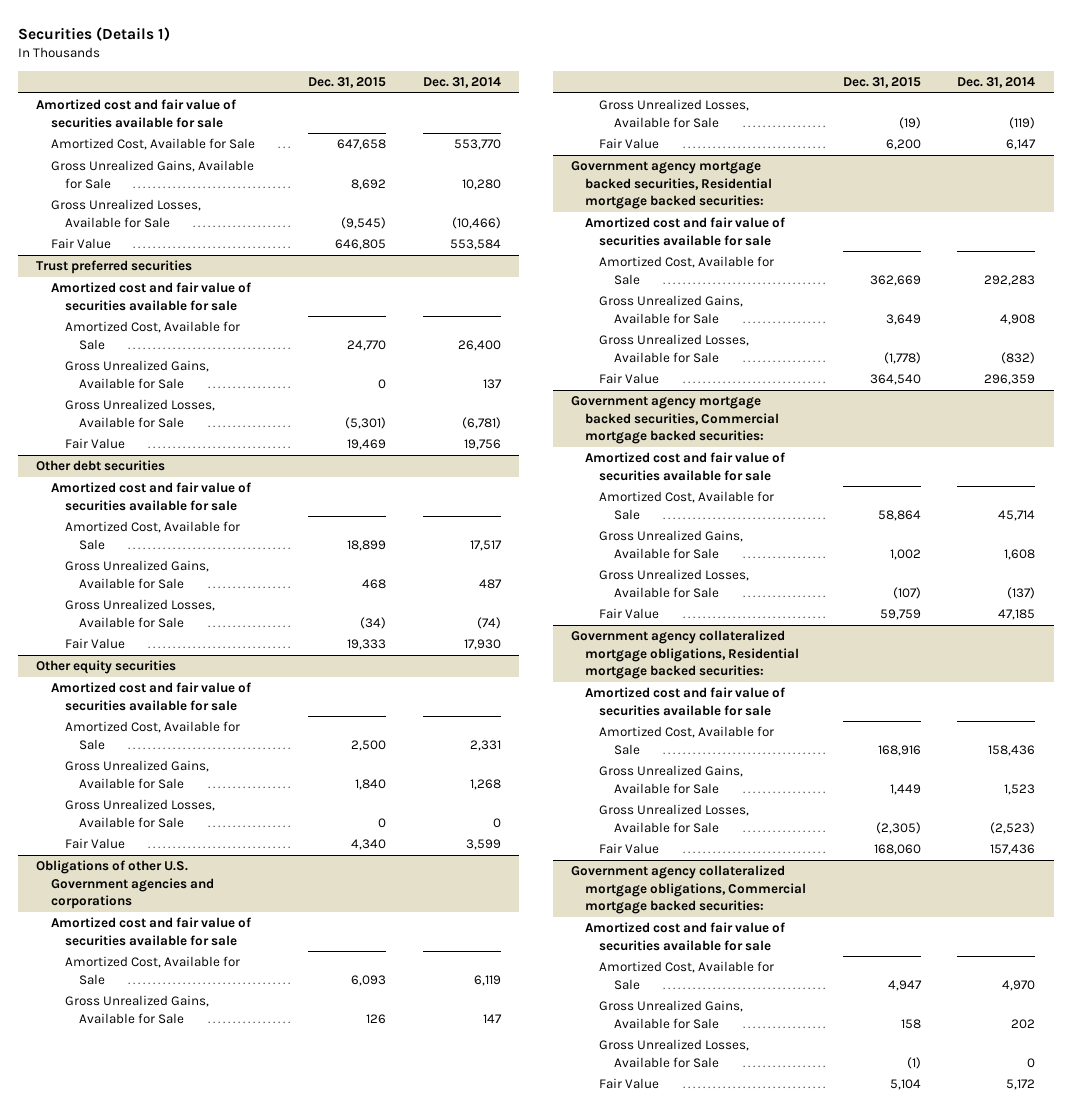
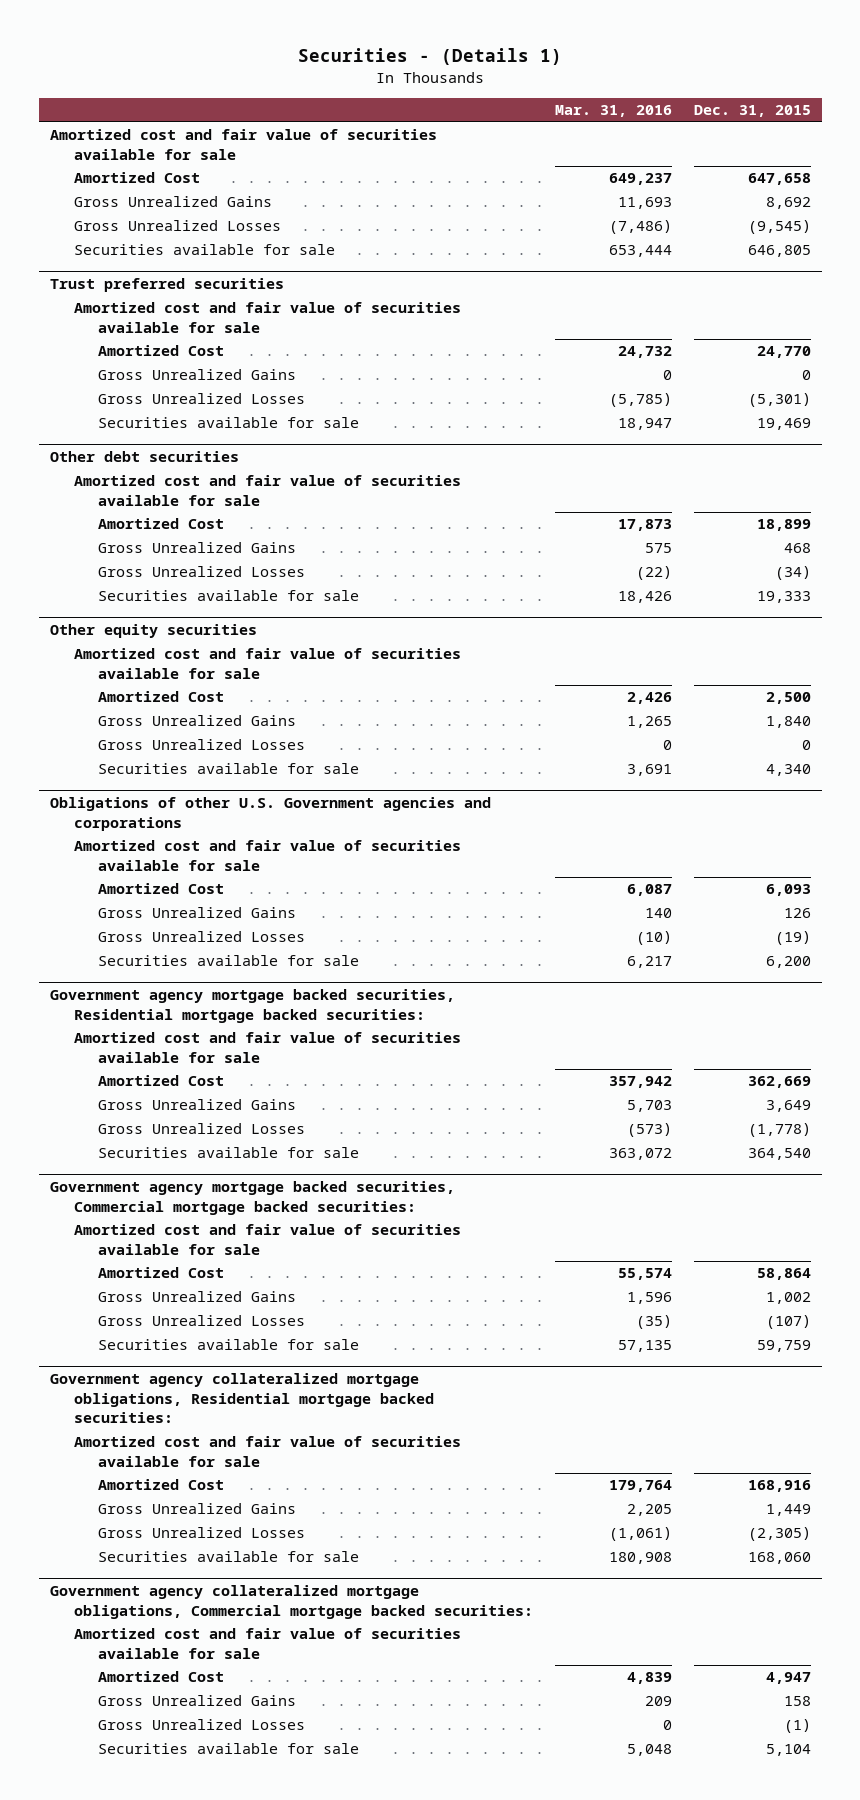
- Securities (Details 1)
+ Securities - (Details 1)
- | Dec. 31, 2015 | Dec. 31, 2014
+ | Mar. 31, 2016 | Dec. 31, 2015
- Amortized Cost, Available for Sale | 647,658 | 553,770
- Gross Unrealized Gains, Available for Sale | 8,692 | 10,280
- Gross Unrealized Losses, Available for Sale | (9,545) | (10,466)
- Fair Value | 646,805 | 553,584
+ Amortized Cost | 649,237 | 647,658
+ Gross Unrealized Gains | 11,693 | 8,692
+ Gross Unrealized Losses | (7,486) | (9,545)
+ Securities available for sale | 653,444 | 646,805
@ Trust preferred securities
- Amortized Cost, Available for Sale | 24,770 | 26,400
- Gross Unrealized Gains, Available for Sale | 0 | 137
- Gross Unrealized Losses, Available for Sale | (5,301) | (6,781)
- Fair Value | 19,469 | 19,756
+ Amortized Cost | 24,732 | 24,770
+ Gross Unrealized Gains | 0 | 0
+ Gross Unrealized Losses | (5,785) | (5,301)
+ Securities available for sale | 18,947 | 19,469
@ Other debt securities
- Amortized Cost, Available for Sale | 18,899 | 17,517
- Gross Unrealized Gains, Available for Sale | 468 | 487
- Gross Unrealized Losses, Available for Sale | (34) | (74)
- Fair Value | 19,333 | 17,930
+ Amortized Cost | 17,873 | 18,899
+ Gross Unrealized Gains | 575 | 468
+ Gross Unrealized Losses | (22) | (34)
+ Securities available for sale | 18,426 | 19,333
@ Other equity securities
- Amortized Cost, Available for Sale | 2,500 | 2,331
- Gross Unrealized Gains, Available for Sale | 1,840 | 1,268
- Gross Unrealized Losses, Available for Sale | 0 | 0
- Fair Value | 4,340 | 3,599
+ Amortized Cost | 2,426 | 2,500
+ Gross Unrealized Gains | 1,265 | 1,840
+ Gross Unrealized Losses | 0 | 0
+ Securities available for sale | 3,691 | 4,340
@ Obligations of other U.S. Government agencies and corporations
- Amortized Cost, Available for Sale | 6,093 | 6,119
- Gross Unrealized Gains, Available for Sale | 126 | 147
- Gross Unrealized Losses, Available for Sale | (19) | (119)
- Fair Value | 6,200 | 6,147
+ Amortized Cost | 6,087 | 6,093
+ Gross Unrealized Gains | 140 | 126
+ Gross Unrealized Losses | (10) | (19)
+ Securities available for sale | 6,217 | 6,200
@ Government agency mortgage backed securities, Residential mortgage backed securities:
- Amortized Cost, Available for Sale | 362,669 | 292,283
- Gross Unrealized Gains, Available for Sale | 3,649 | 4,908
- Gross Unrealized Losses, Available for Sale | (1,778) | (832)
- Fair Value | 364,540 | 296,359
+ Amortized Cost | 357,942 | 362,669
+ Gross Unrealized Gains | 5,703 | 3,649
+ Gross Unrealized Losses | (573) | (1,778)
+ Securities available for sale | 363,072 | 364,540
@ Government agency mortgage backed securities, Commercial mortgage backed securities:
- Amortized Cost, Available for Sale | 58,864 | 45,714
- Gross Unrealized Gains, Available for Sale | 1,002 | 1,608
- Gross Unrealized Losses, Available for Sale | (107) | (137)
- Fair Value | 59,759 | 47,185
+ Amortized Cost | 55,574 | 58,864
+ Gross Unrealized Gains | 1,596 | 1,002
+ Gross Unrealized Losses | (35) | (107)
+ Securities available for sale | 57,135 | 59,759
@ Government agency collateralized mortgage obligations, Residential mortgage backed securities:
- Amortized Cost, Available for Sale | 168,916 | 158,436
- Gross Unrealized Gains, Available for Sale | 1,449 | 1,523
- Gross Unrealized Losses, Available for Sale | (2,305) | (2,523)
- Fair Value | 168,060 | 157,436
+ Amortized Cost | 179,764 | 168,916
+ Gross Unrealized Gains | 2,205 | 1,449
+ Gross Unrealized Losses | (1,061) | (2,305)
+ Securities available for sale | 180,908 | 168,060
@ Government agency collateralized mortgage obligations, Commercial mortgage backed securities:
- Amortized Cost, Available for Sale | 4,947 | 4,970
- Gross Unrealized Gains, Available for Sale | 158 | 202
- Gross Unrealized Losses, Available for Sale | (1) | 0
- Fair Value | 5,104 | 5,172
+ Amortized Cost | 4,839 | 4,947
+ Gross Unrealized Gains | 209 | 158
+ Gross Unrealized Losses | 0 | (1)
+ Securities available for sale | 5,048 | 5,104

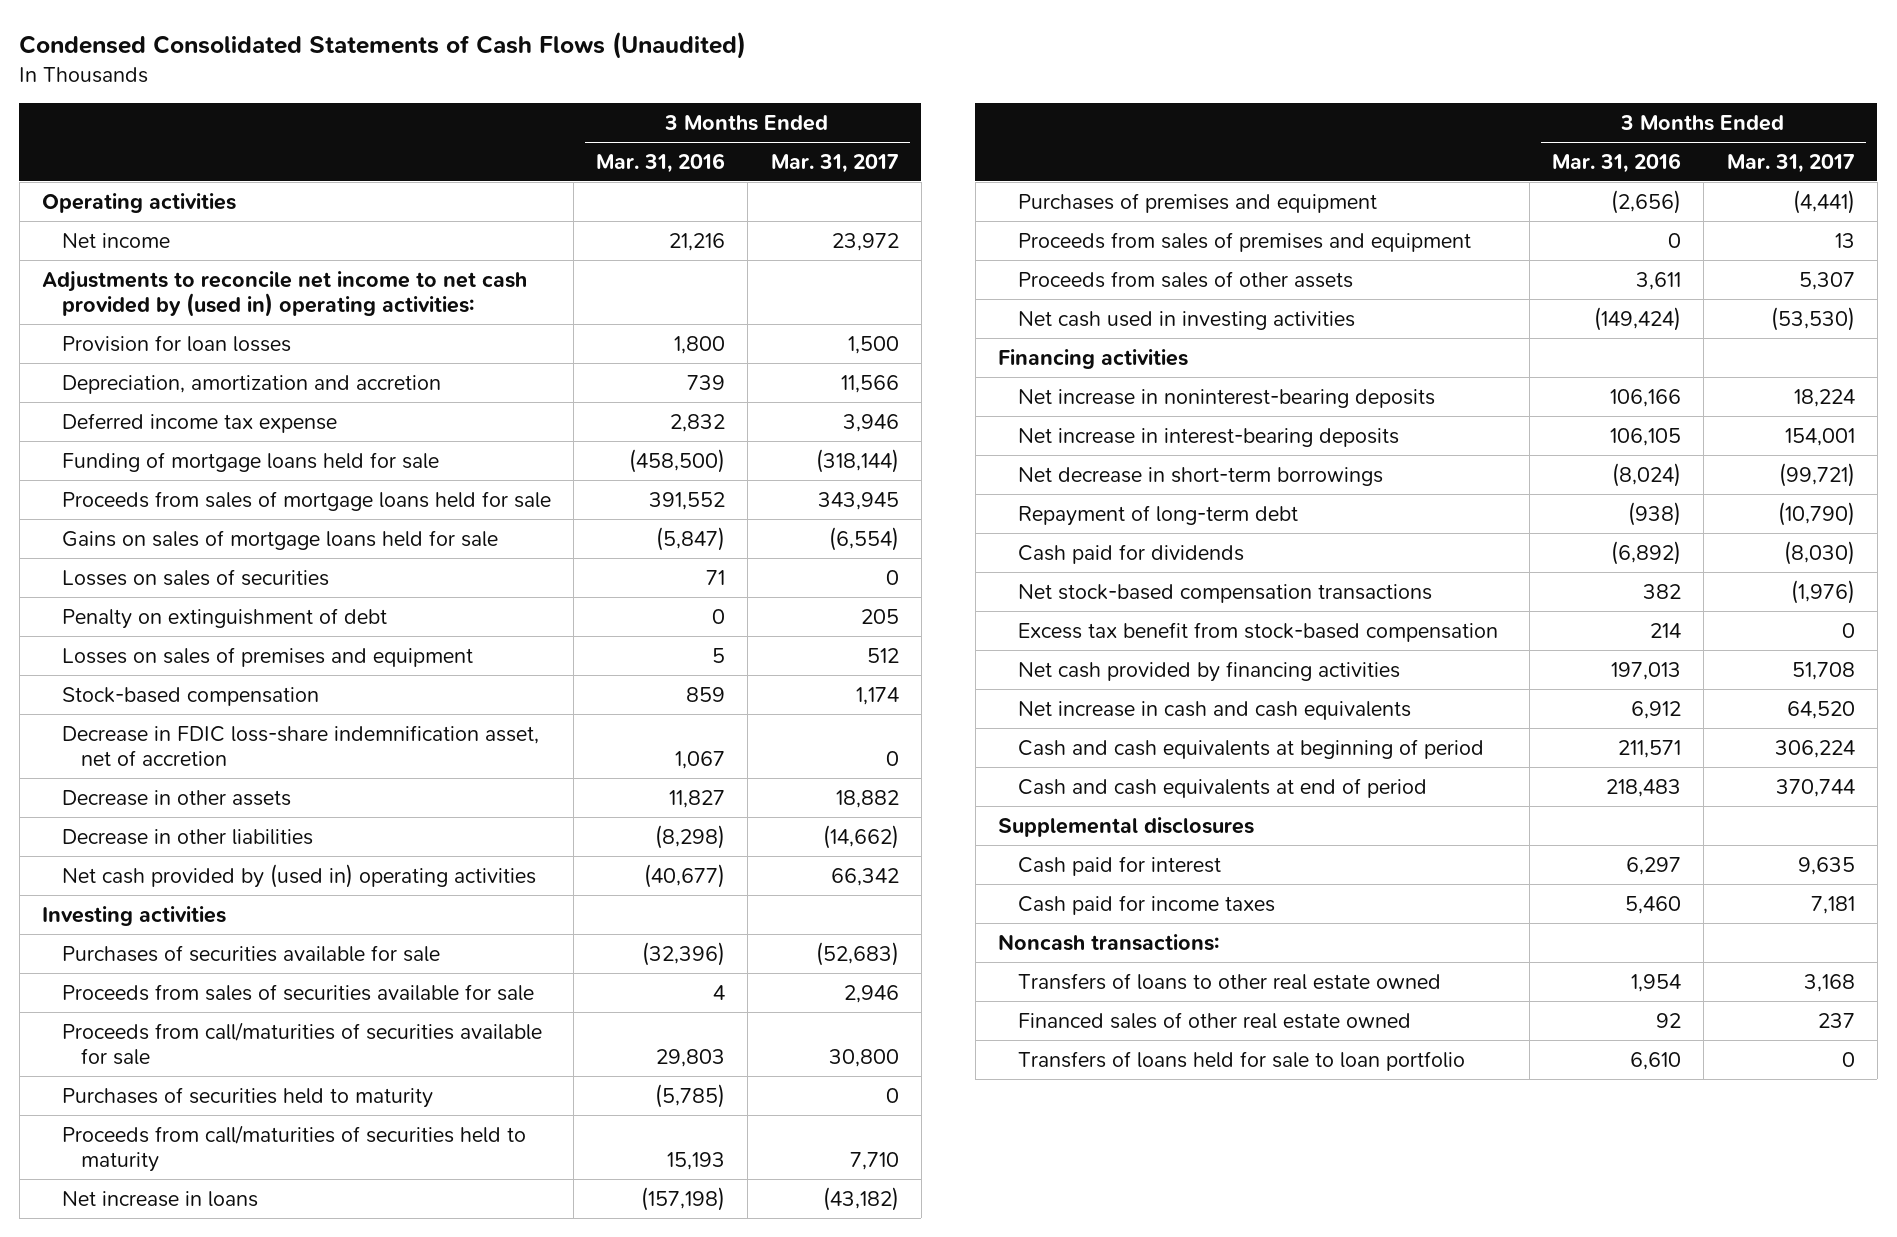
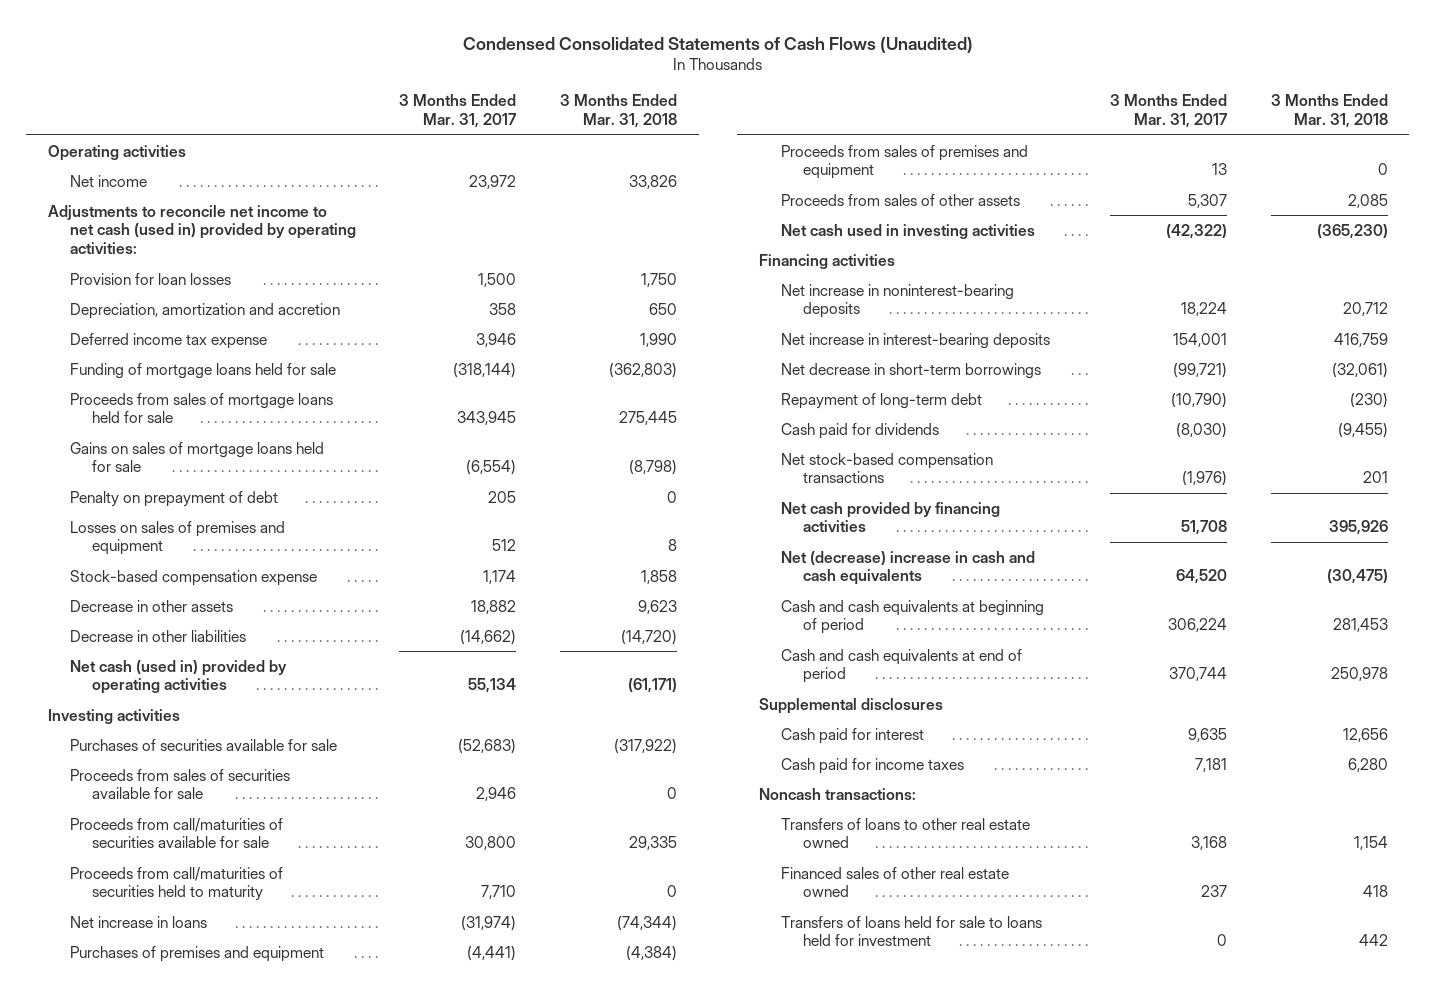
- | 3 Months Ended Mar. 31, 2016 | 3 Months Ended Mar. 31, 2017
+ | 3 Months Ended Mar. 31, 2017 | 3 Months Ended Mar. 31, 2018
- Adjustments to reconcile net income to net cash provided by (used in) operating activities:
+ Adjustments to reconcile net income to net cash (used in) provided by operating activities:
- Depreciation, amortization and accretion | 739 | 11,566
+ Depreciation, amortization and accretion | 358 | 650
- Losses on sales of securities | 71 | 0
- Penalty on extinguishment of debt | 0 | 205
+ Penalty on prepayment of debt | 205 | 0
- Stock-based compensation | 859 | 1,174
- Decrease in FDIC loss-share indemnification asset, net of accretion | 1,067 | 0
+ Stock-based compensation expense | 1,174 | 1,858
- Net cash provided by (used in) operating activities | (40,677) | 66,342
+ Net cash (used in) provided by operating activities | 55,134 | (61,171)
- Purchases of securities held to maturity | (5,785) | 0
- Net increase in loans | (157,198) | (43,182)
+ Net increase in loans | (31,974) | (74,344)
- Net cash used in investing activities | (149,424) | (53,530)
+ Net cash used in investing activities | (42,322) | (365,230)
- Excess tax benefit from stock-based compensation | 214 | 0
- Net increase in cash and cash equivalents | 6,912 | 64,520
+ Net (decrease) increase in cash and cash equivalents | 64,520 | (30,475)
- Transfers of loans held for sale to loan portfolio | 6,610 | 0
+ Transfers of loans held for sale to loans held for investment | 0 | 442

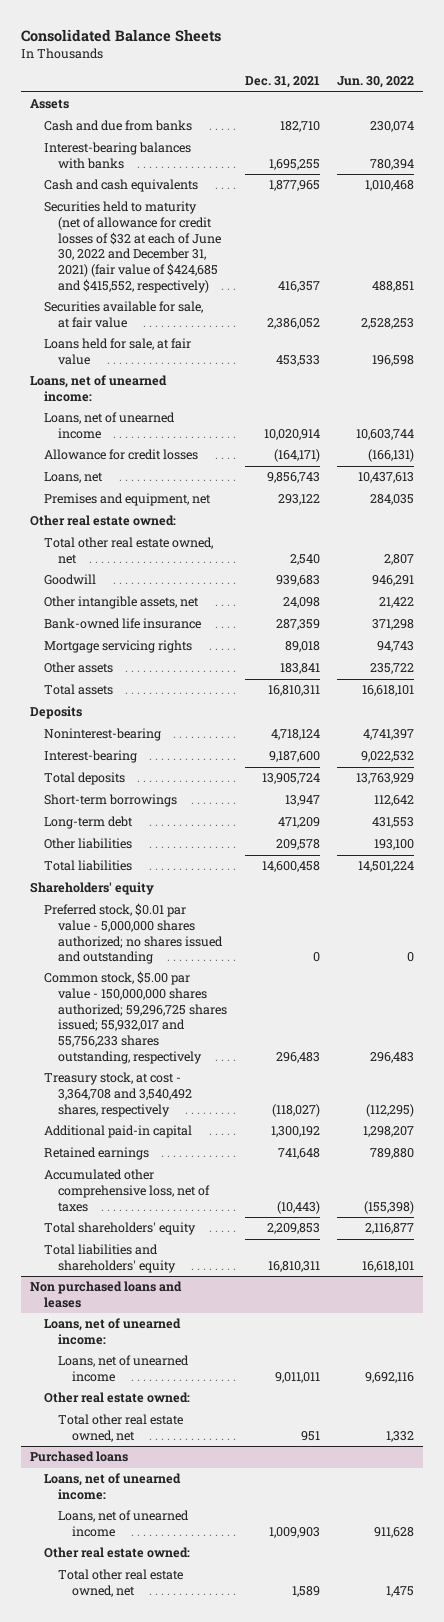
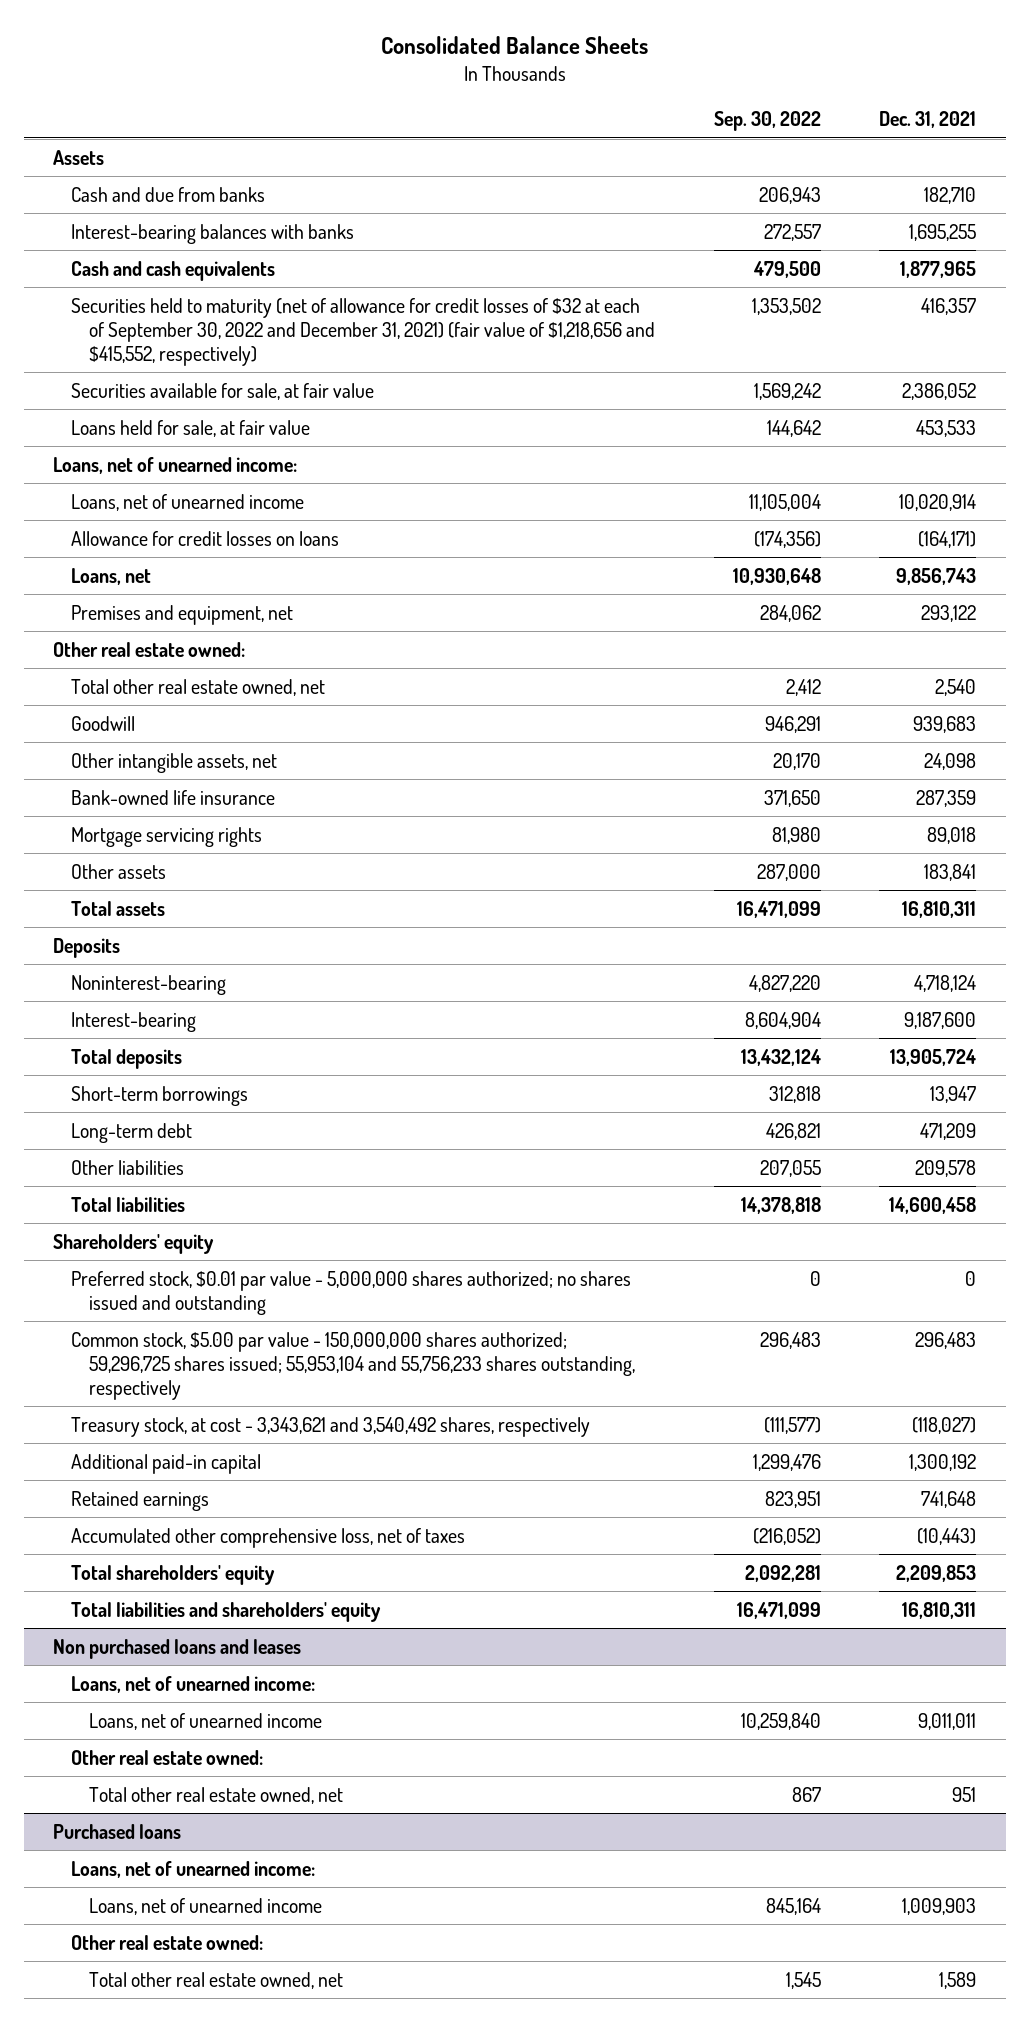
- | Dec. 31, 2021 | Jun. 30, 2022
+ | Sep. 30, 2022 | Dec. 31, 2021
- Securities held to maturity (net of allowance for credit losses of $32 at each of June 30, 2022 and December 31, 2021) (fair value of $424,685 and $415,552, respectively) | 416,357 | 488,851
+ Securities held to maturity (net of allowance for credit losses of $32 at each of September 30, 2022 and December 31, 2021) (fair value of $1,218,656 and $415,552, respectively) | 1,353,502 | 416,357
- Allowance for credit losses | (164,171) | (166,131)
+ Allowance for credit losses on loans | (174,356) | (164,171)
- Common stock, $5.00 par value - 150,000,000 shares authorized; 59,296,725 shares issued; 55,932,017 and 55,756,233 shares outstanding, respectively | 296,483 | 296,483
- Treasury stock, at cost - 3,364,708 and 3,540,492 shares, respectively | (118,027) | (112,295)
+ Common stock, $5.00 par value - 150,000,000 shares authorized; 59,296,725 shares issued; 55,953,104 and 55,756,233 shares outstanding, respectively | 296,483 | 296,483
+ Treasury stock, at cost - 3,343,621 and 3,540,492 shares, respectively | (111,577) | (118,027)

